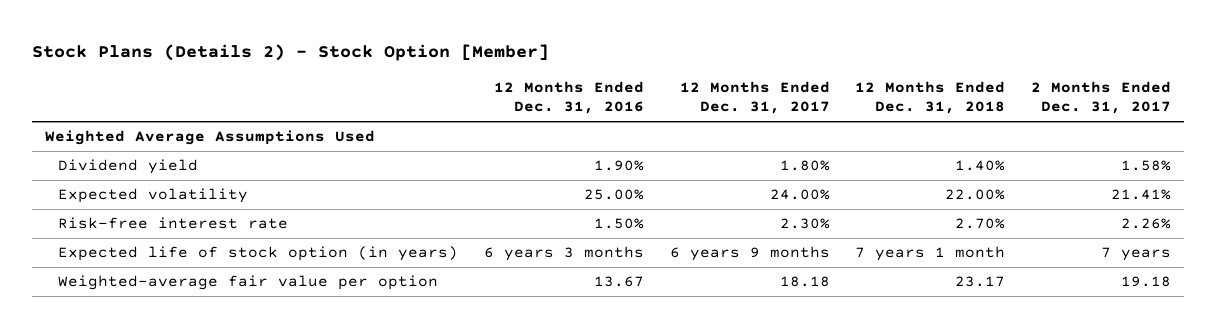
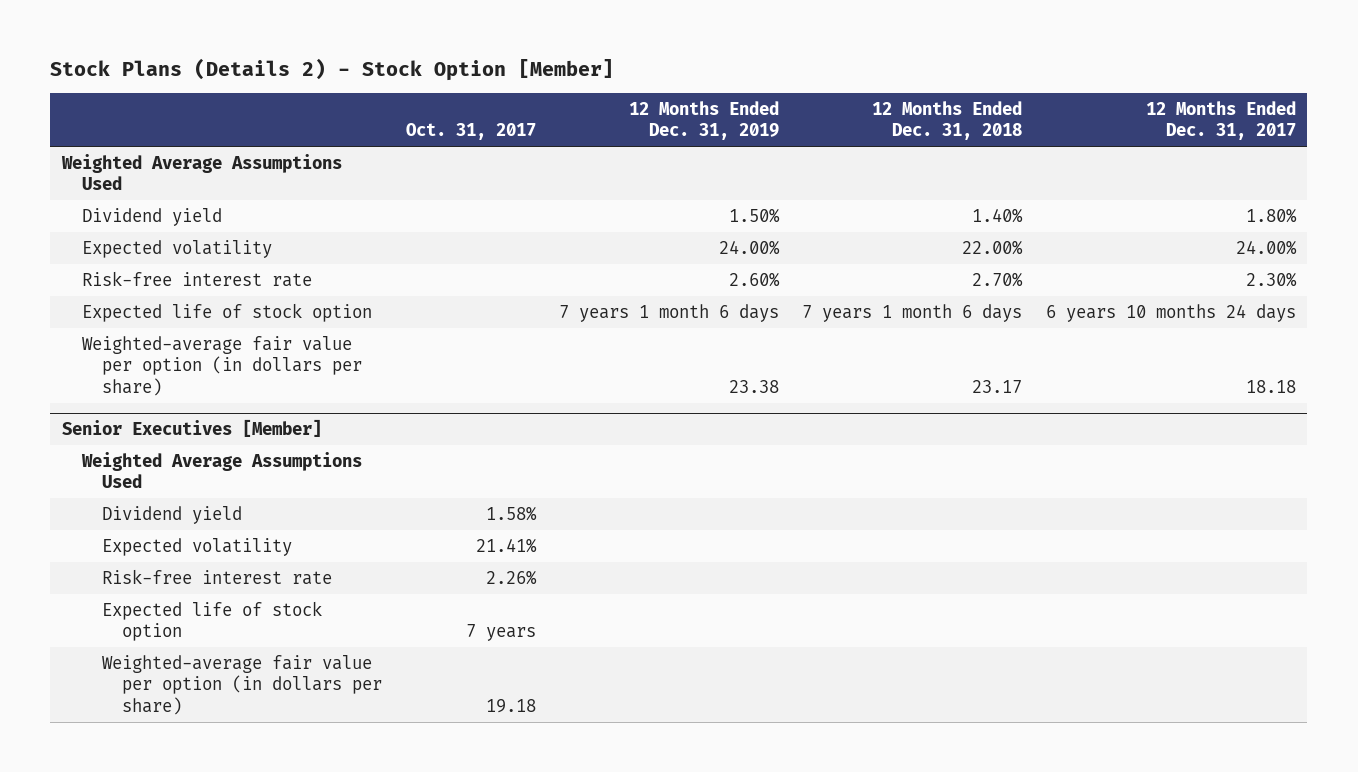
- | 12 Months Ended Dec. 31, 2016 | 12 Months Ended Dec. 31, 2017 | 12 Months Ended Dec. 31, 2018 | 2 Months Ended Dec. 31, 2017
+ | Oct. 31, 2017 | 12 Months Ended Dec. 31, 2019 | 12 Months Ended Dec. 31, 2018 | 12 Months Ended Dec. 31, 2017
- Expected life of stock option (in years) | 6 years 3 months | 6 years 9 months | 7 years 1 month | 7 years
- Weighted-average fair value per option | 13.67 | 18.18 | 23.17 | 19.18
+ Expected life of stock option | | 7 years 1 month 6 days | 7 years 1 month 6 days | 6 years 10 months 24 days
+ Weighted-average fair value per option (in dollars per share) | | 23.38 | 23.17 | 18.18
+ Senior Executives [Member]
+ Weighted Average Assumptions Used
+ Dividend yield | 1.58% | | |
+ Expected volatility | 21.41% | | |
+ Risk-free interest rate | 2.26% | | |
+ Expected life of stock option | 7 years | | |
+ Weighted-average fair value per option (in dollars per share) | 19.18 | | |

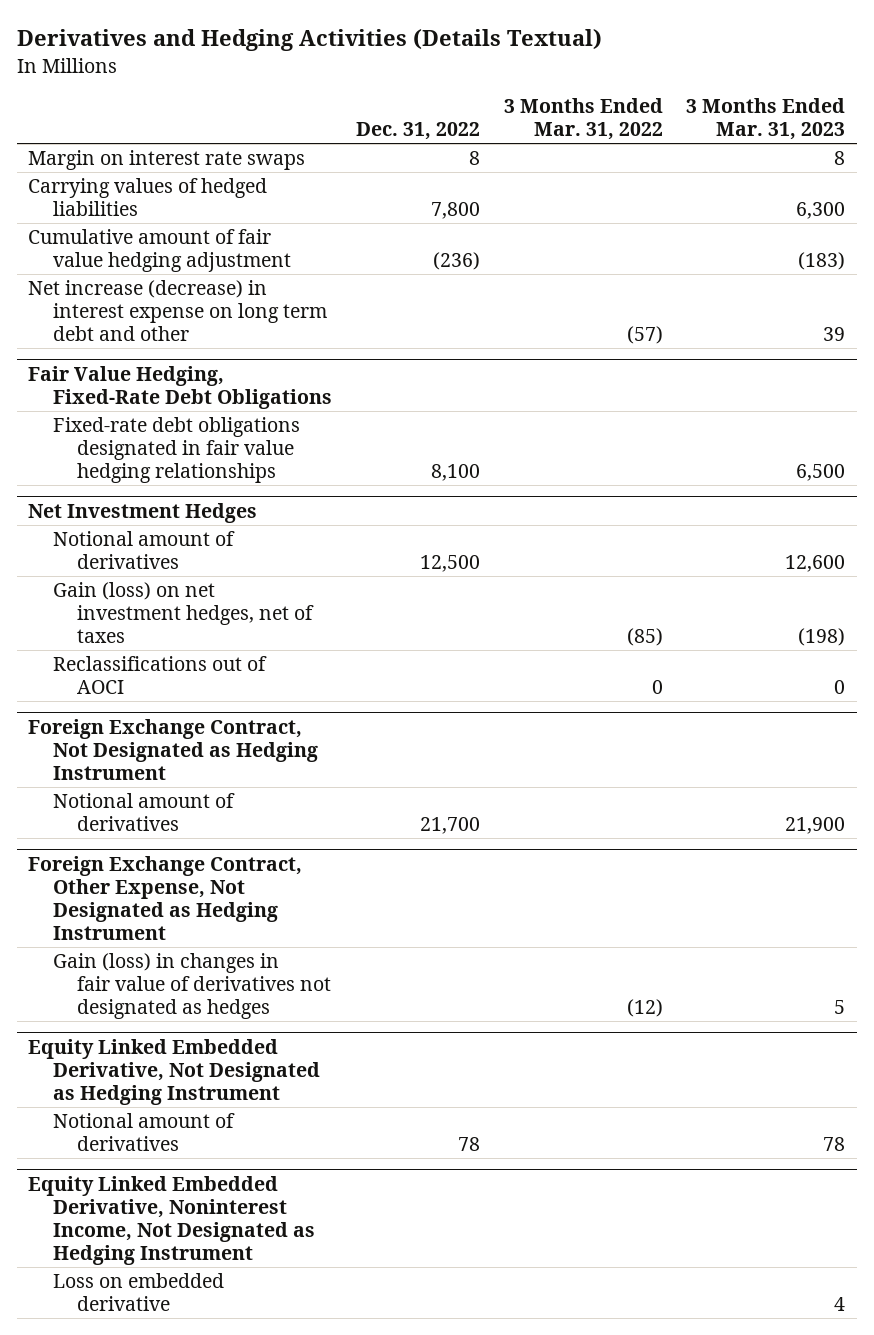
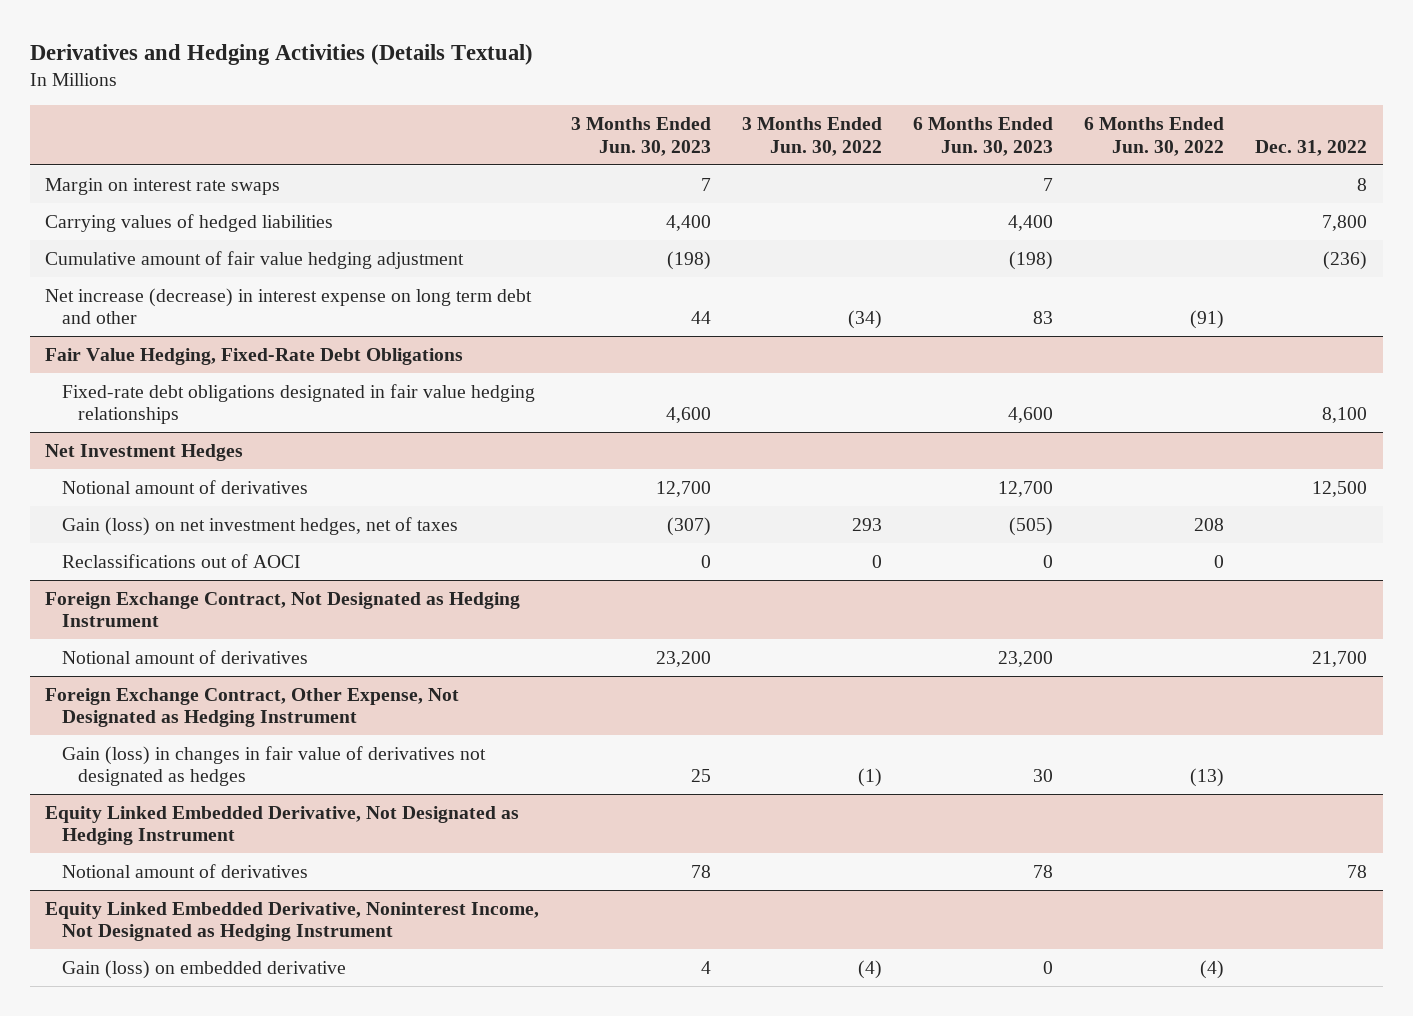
- | Dec. 31, 2022 | 3 Months Ended Mar. 31, 2022 | 3 Months Ended Mar. 31, 2023
+ | 3 Months Ended Jun. 30, 2023 | 3 Months Ended Jun. 30, 2022 | 6 Months Ended Jun. 30, 2023 | 6 Months Ended Jun. 30, 2022 | Dec. 31, 2022
@ Equity Linked Embedded Derivative, Noninterest Income, Not Designated as Hedging Instrument
- Loss on embedded derivative | | | 4
+ Gain (loss) on embedded derivative | 4 | (4) | 0 | (4) |

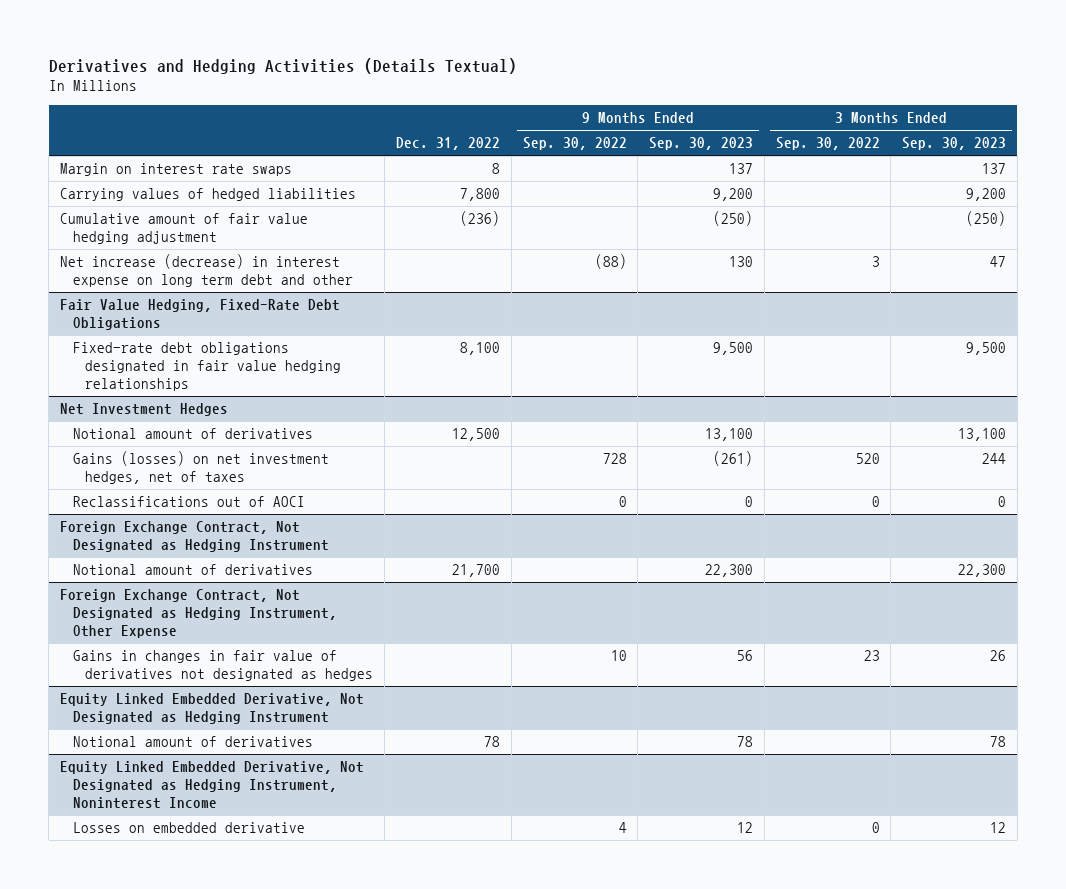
- | 3 Months Ended Jun. 30, 2023 | 3 Months Ended Jun. 30, 2022 | 6 Months Ended Jun. 30, 2023 | 6 Months Ended Jun. 30, 2022 | Dec. 31, 2022
+ | Dec. 31, 2022 | 9 Months Ended Sep. 30, 2022 | 9 Months Ended Sep. 30, 2023 | 3 Months Ended Sep. 30, 2022 | 3 Months Ended Sep. 30, 2023
@ Net Investment Hedges
- Gain (loss) on net investment hedges, net of taxes | (307) | 293 | (505) | 208 |
+ Gains (losses) on net investment hedges, net of taxes | | 728 | (261) | 520 | 244
- Foreign Exchange Contract, Other Expense, Not Designated as Hedging Instrument
- Gain (loss) in changes in fair value of derivatives not designated as hedges | 25 | (1) | 30 | (13) |
+ Foreign Exchange Contract, Not Designated as Hedging Instrument, Other Expense
+ Gains in changes in fair value of derivatives not designated as hedges | | 10 | 56 | 23 | 26
- Equity Linked Embedded Derivative, Noninterest Income, Not Designated as Hedging Instrument
- Gain (loss) on embedded derivative | 4 | (4) | 0 | (4) |
+ Equity Linked Embedded Derivative, Not Designated as Hedging Instrument, Noninterest Income
+ Losses on embedded derivative | | 4 | 12 | 0 | 12

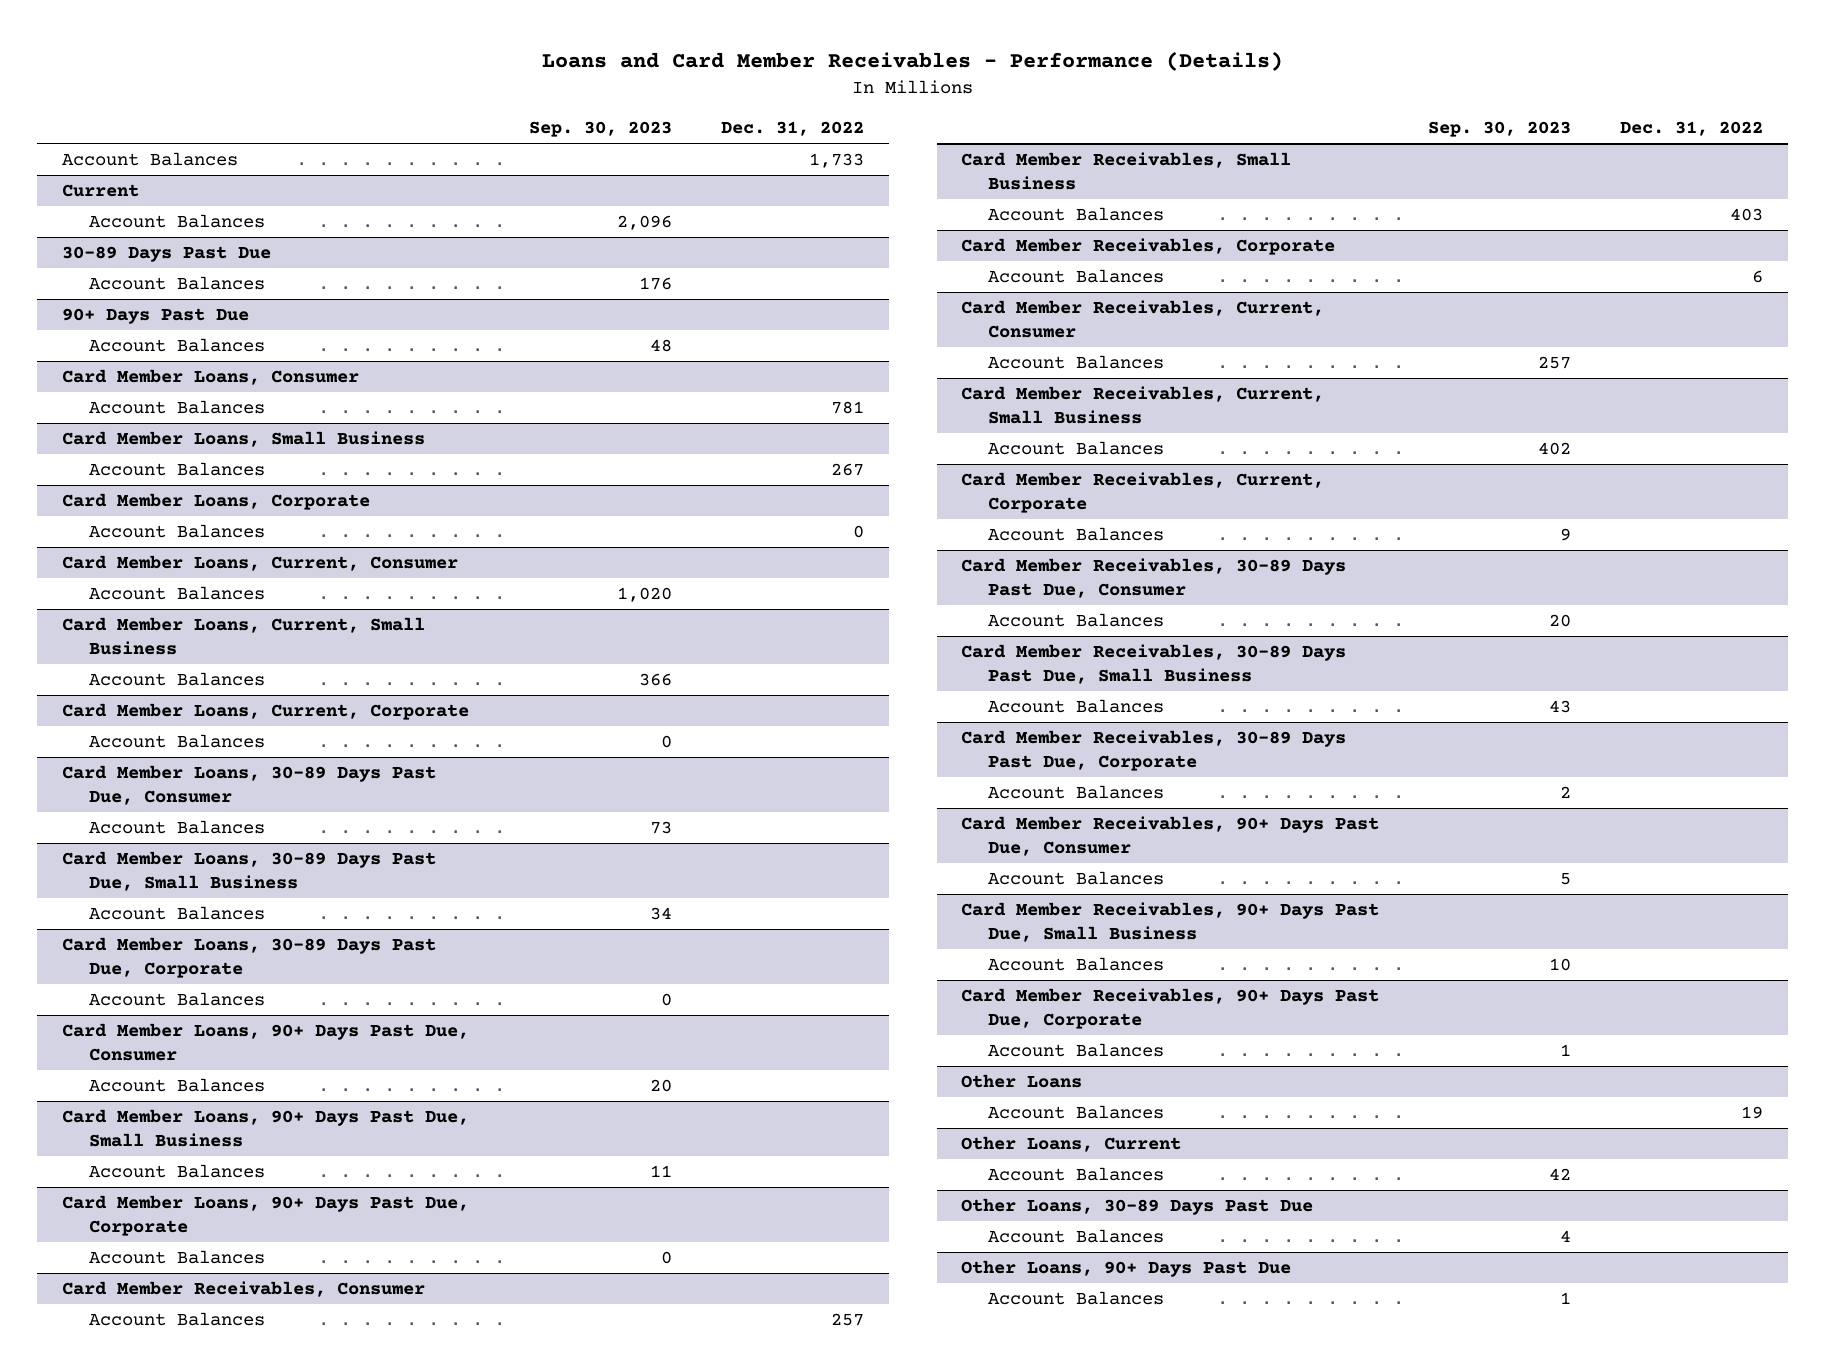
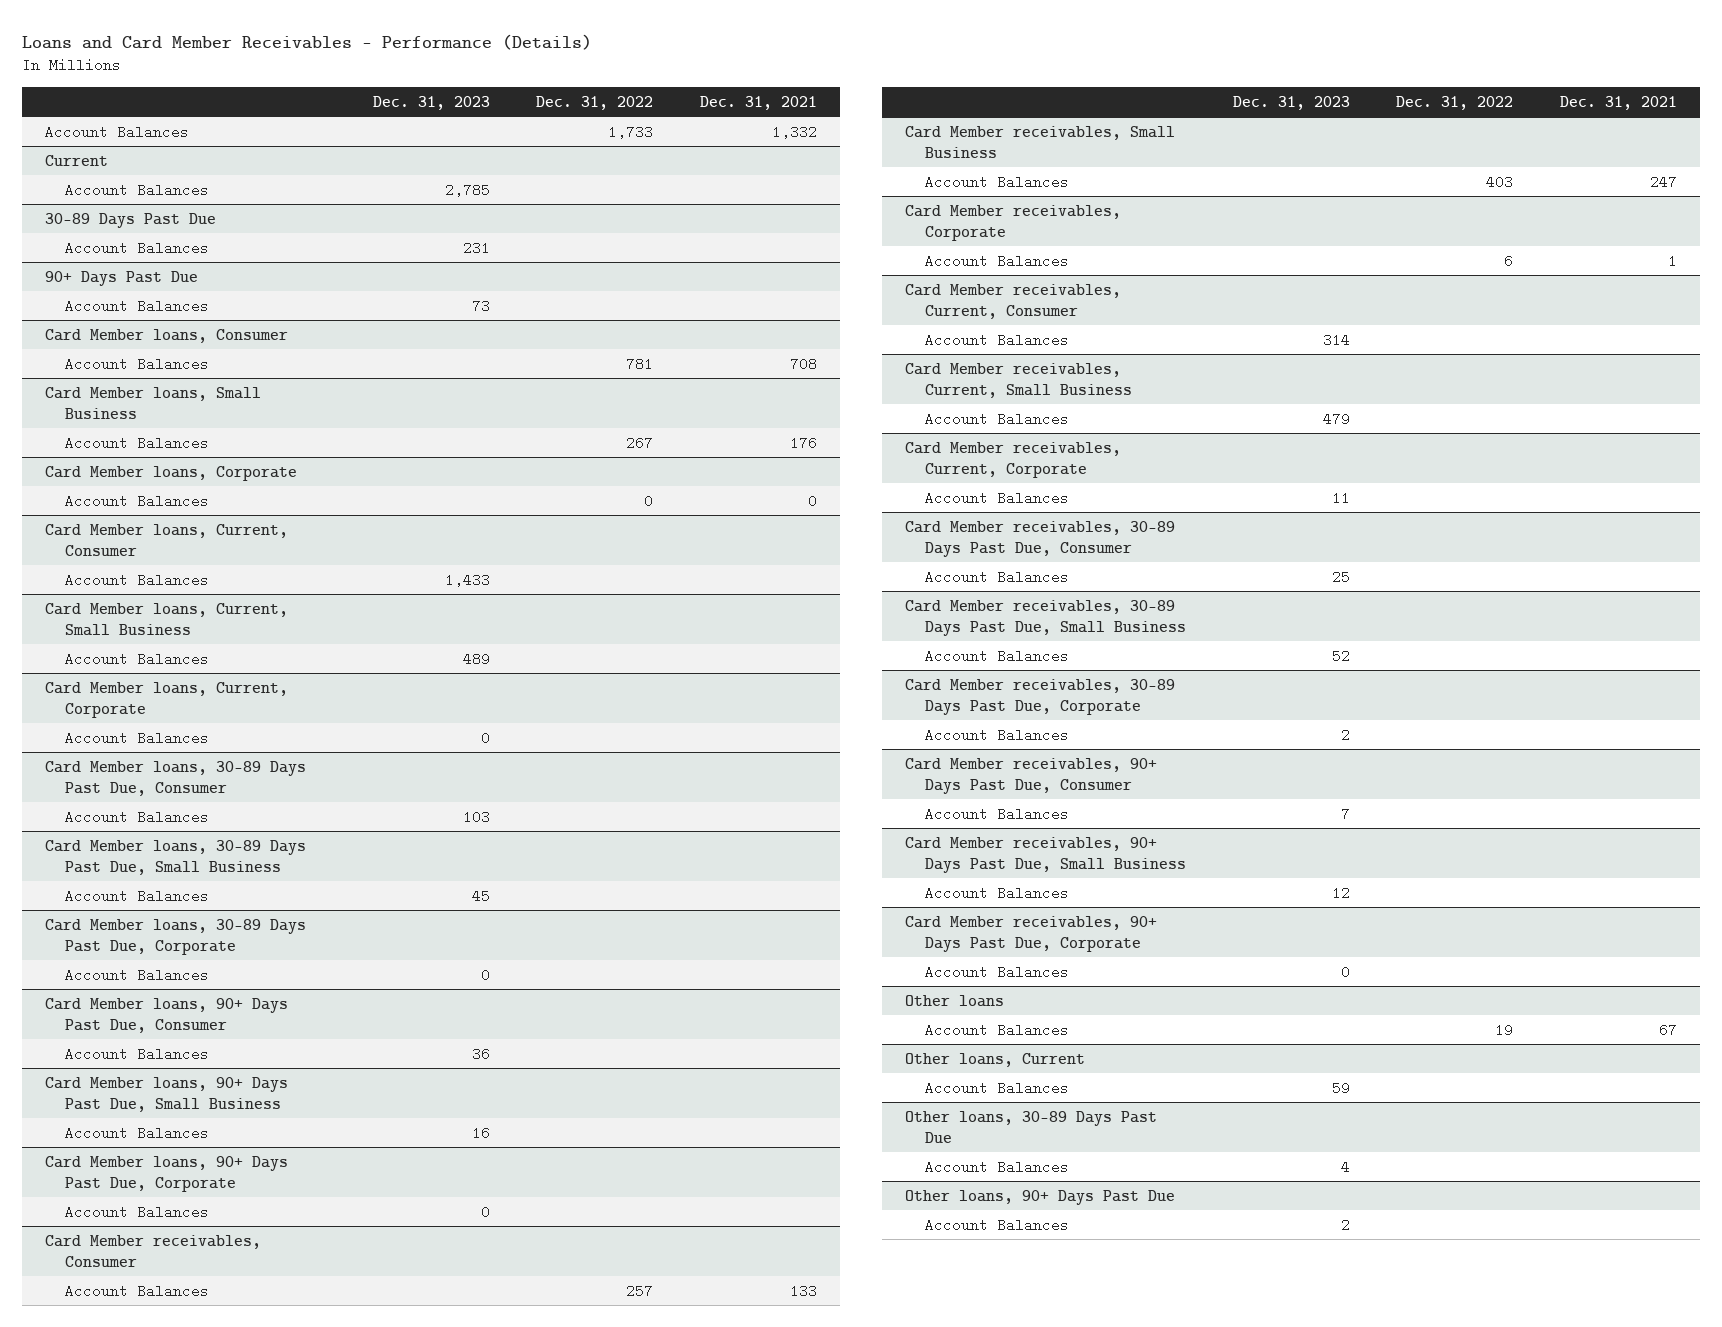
- | Sep. 30, 2023 | Dec. 31, 2022
+ | Dec. 31, 2023 | Dec. 31, 2022 | Dec. 31, 2021
- Card Member Loans, Consumer
+ Card Member loans, Consumer
- Card Member Loans, Small Business
+ Card Member loans, Small Business
- Card Member Loans, Corporate
+ Card Member loans, Corporate
- Card Member Loans, Current, Consumer
+ Card Member loans, Current, Consumer
- Card Member Loans, Current, Small Business
+ Card Member loans, Current, Small Business
- Card Member Loans, Current, Corporate
+ Card Member loans, Current, Corporate
- Card Member Loans, 30-89 Days Past Due, Consumer
+ Card Member loans, 30-89 Days Past Due, Consumer
- Card Member Loans, 30-89 Days Past Due, Small Business
+ Card Member loans, 30-89 Days Past Due, Small Business
- Card Member Loans, 30-89 Days Past Due, Corporate
+ Card Member loans, 30-89 Days Past Due, Corporate
- Card Member Loans, 90+ Days Past Due, Consumer
+ Card Member loans, 90+ Days Past Due, Consumer
- Card Member Loans, 90+ Days Past Due, Small Business
+ Card Member loans, 90+ Days Past Due, Small Business
- Card Member Loans, 90+ Days Past Due, Corporate
+ Card Member loans, 90+ Days Past Due, Corporate
- Card Member Receivables, Consumer
+ Card Member receivables, Consumer
- Card Member Receivables, Small Business
+ Card Member receivables, Small Business
- Card Member Receivables, Corporate
+ Card Member receivables, Corporate
- Card Member Receivables, Current, Consumer
+ Card Member receivables, Current, Consumer
- Card Member Receivables, Current, Small Business
+ Card Member receivables, Current, Small Business
- Card Member Receivables, Current, Corporate
+ Card Member receivables, Current, Corporate
- Card Member Receivables, 30-89 Days Past Due, Consumer
+ Card Member receivables, 30-89 Days Past Due, Consumer
- Card Member Receivables, 30-89 Days Past Due, Small Business
+ Card Member receivables, 30-89 Days Past Due, Small Business
- Card Member Receivables, 30-89 Days Past Due, Corporate
+ Card Member receivables, 30-89 Days Past Due, Corporate
- Card Member Receivables, 90+ Days Past Due, Consumer
+ Card Member receivables, 90+ Days Past Due, Consumer
- Card Member Receivables, 90+ Days Past Due, Small Business
+ Card Member receivables, 90+ Days Past Due, Small Business
- Card Member Receivables, 90+ Days Past Due, Corporate
+ Card Member receivables, 90+ Days Past Due, Corporate
- Other Loans
+ Other loans
- Other Loans, Current
+ Other loans, Current
- Other Loans, 30-89 Days Past Due
+ Other loans, 30-89 Days Past Due
- Other Loans, 90+ Days Past Due
+ Other loans, 90+ Days Past Due

